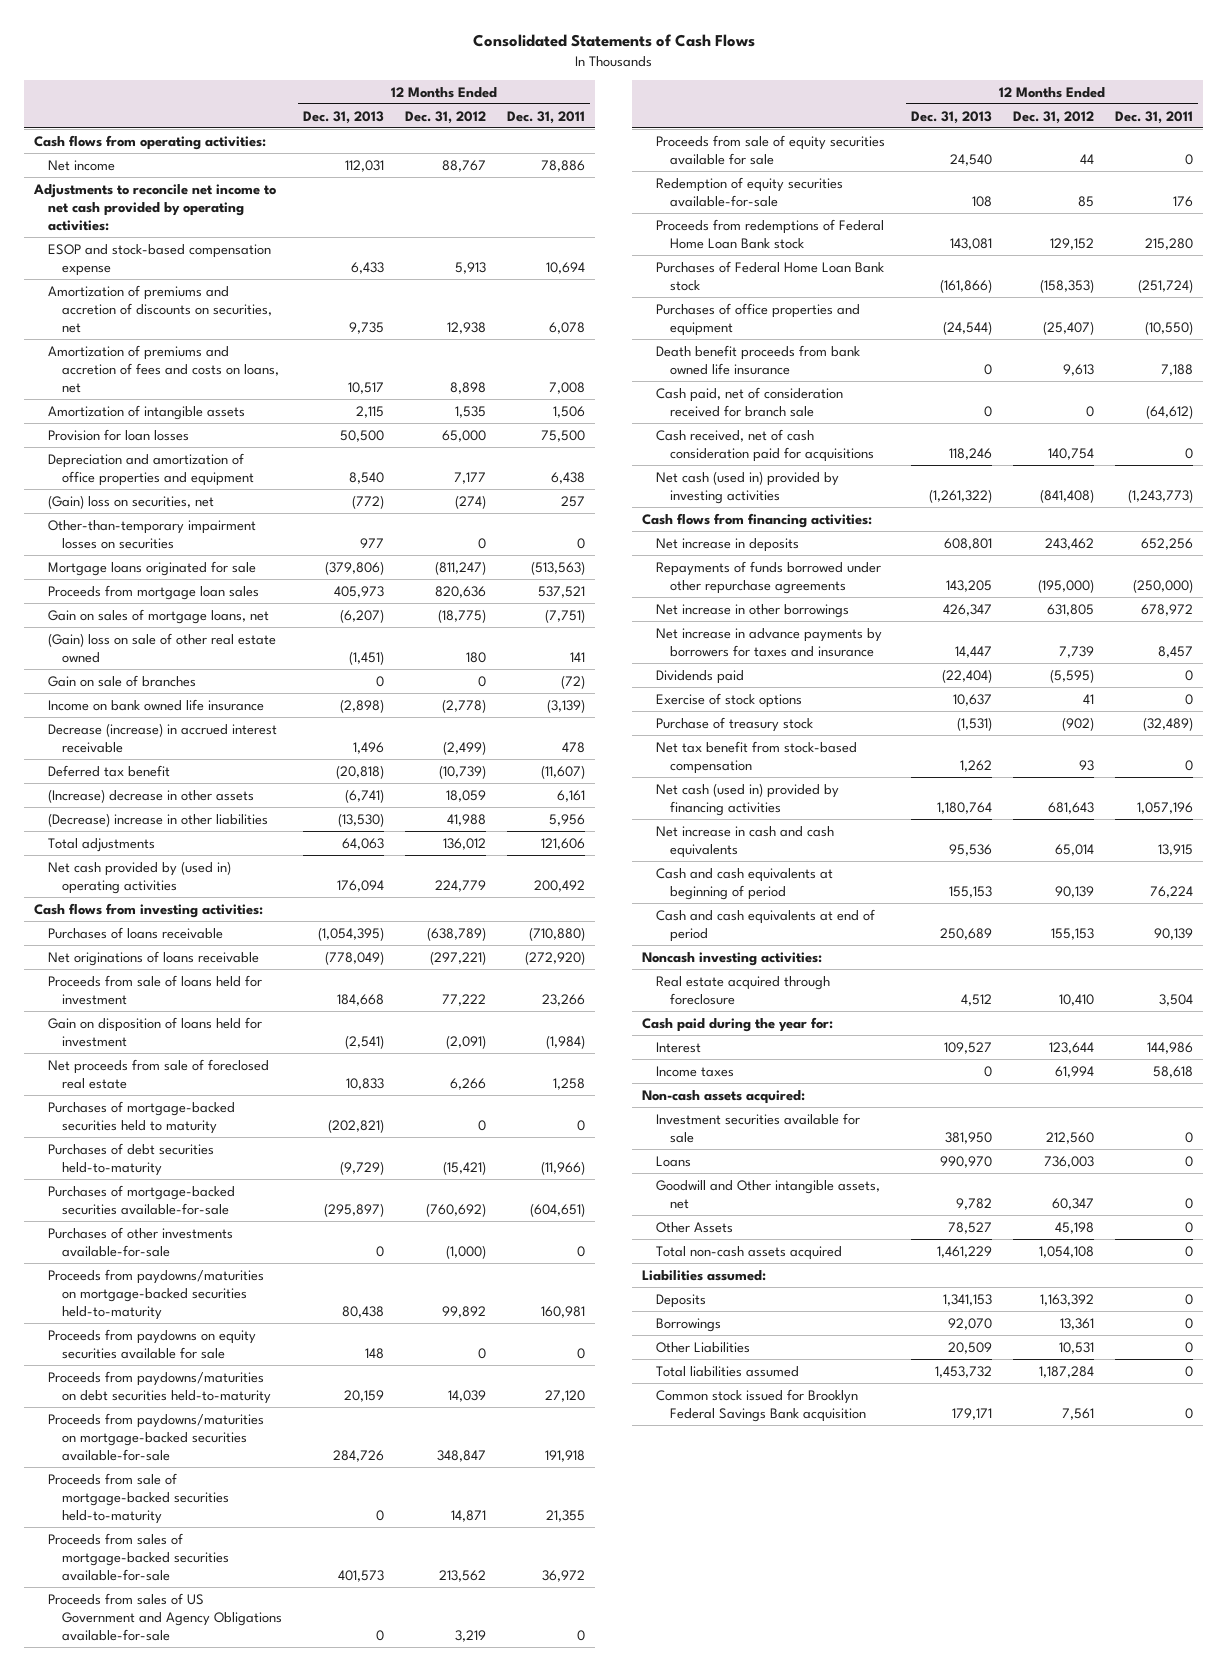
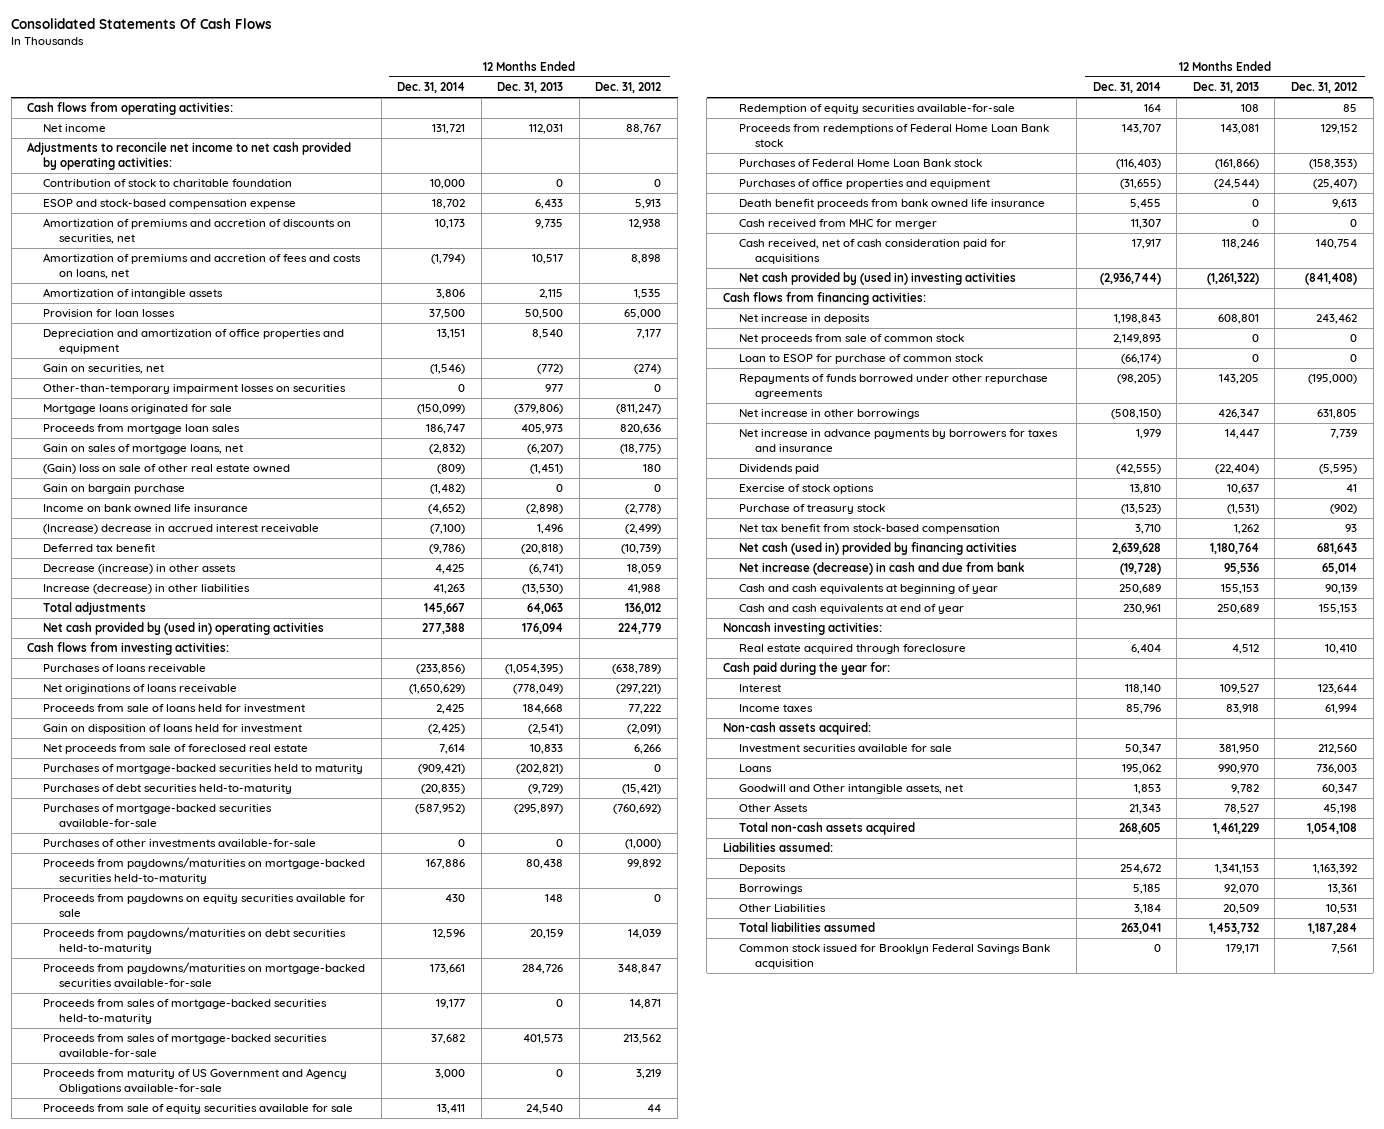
- Consolidated Statements of Cash Flows
+ Consolidated Statements Of Cash Flows
- | 12 Months Ended Dec. 31, 2013 | 12 Months Ended Dec. 31, 2012 | 12 Months Ended Dec. 31, 2011
+ | 12 Months Ended Dec. 31, 2014 | 12 Months Ended Dec. 31, 2013 | 12 Months Ended Dec. 31, 2012
+ Contribution of stock to charitable foundation | 10,000 | 0 | 0
- (Gain) loss on securities, net | (772) | (274) | 257
+ Gain on securities, net | (1,546) | (772) | (274)
- Gain on sale of branches | 0 | 0 | (72)
+ Gain on bargain purchase | (1,482) | 0 | 0
- Decrease (increase) in accrued interest receivable | 1,496 | (2,499) | 478
+ (Increase) decrease in accrued interest receivable | (7,100) | 1,496 | (2,499)
- (Increase) decrease in other assets | (6,741) | 18,059 | 6,161
- (Decrease) increase in other liabilities | (13,530) | 41,988 | 5,956
+ Decrease (increase) in other assets | 4,425 | (6,741) | 18,059
+ Increase (decrease) in other liabilities | 41,263 | (13,530) | 41,988
- Proceeds from sale of mortgage-backed securities held-to-maturity | 0 | 14,871 | 21,355
+ Proceeds from sales of mortgage-backed securities held-to-maturity | 19,177 | 0 | 14,871
- Proceeds from sales of US Government and Agency Obligations available-for-sale | 0 | 3,219 | 0
+ Proceeds from maturity of US Government and Agency Obligations available-for-sale | 3,000 | 0 | 3,219
- Cash paid, net of consideration received for branch sale | 0 | 0 | (64,612)
+ Cash received from MHC for merger | 11,307 | 0 | 0
- Net cash (used in) provided by investing activities | (1,261,322) | (841,408) | (1,243,773)
+ Net cash provided by (used in) investing activities | (2,936,744) | (1,261,322) | (841,408)
+ Net proceeds from sale of common stock | 2,149,893 | 0 | 0
+ Loan to ESOP for purchase of common stock | (66,174) | 0 | 0
- Net increase in cash and cash equivalents | 95,536 | 65,014 | 13,915
- Cash and cash equivalents at beginning of period | 155,153 | 90,139 | 76,224
- Cash and cash equivalents at end of period | 250,689 | 155,153 | 90,139
+ Net increase (decrease) in cash and due from bank | (19,728) | 95,536 | 65,014
+ Cash and cash equivalents at beginning of year | 250,689 | 155,153 | 90,139
+ Cash and cash equivalents at end of year | 230,961 | 250,689 | 155,153
- Income taxes | 0 | 61,994 | 58,618
+ Income taxes | 85,796 | 83,918 | 61,994

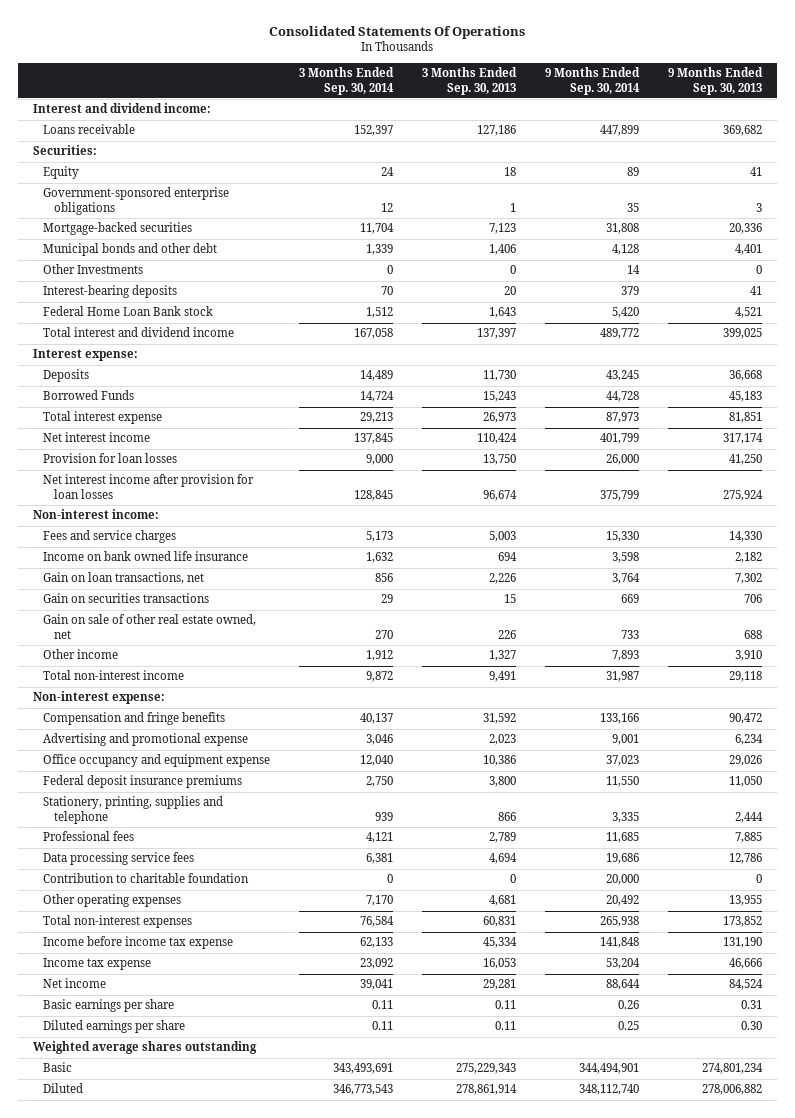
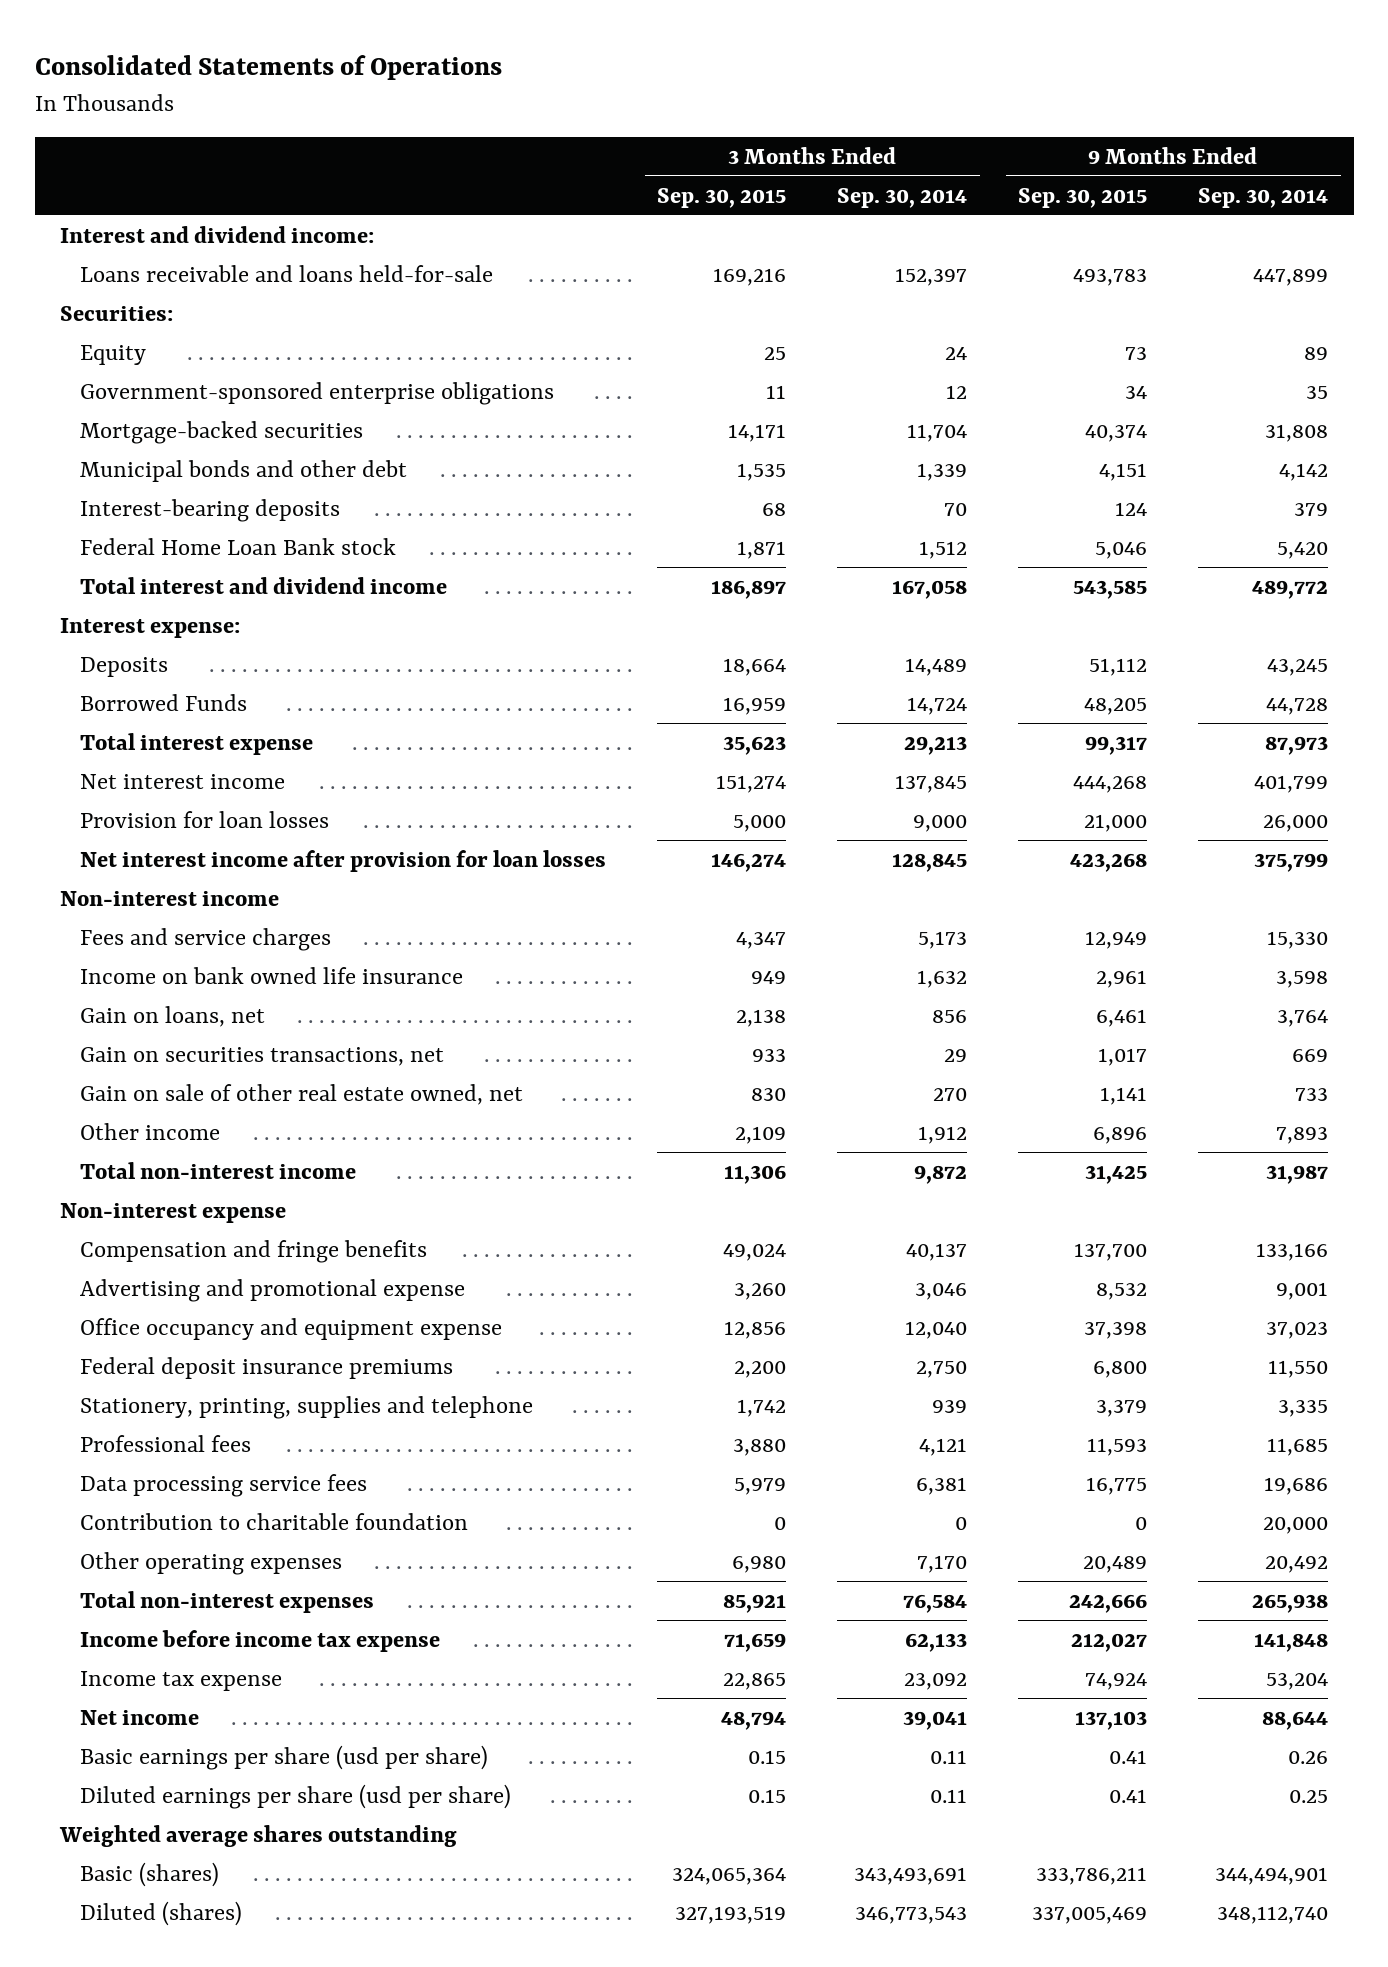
- Consolidated Statements Of Operations
+ Consolidated Statements of Operations
- | 3 Months Ended Sep. 30, 2014 | 3 Months Ended Sep. 30, 2013 | 9 Months Ended Sep. 30, 2014 | 9 Months Ended Sep. 30, 2013
+ | 3 Months Ended Sep. 30, 2015 | 3 Months Ended Sep. 30, 2014 | 9 Months Ended Sep. 30, 2015 | 9 Months Ended Sep. 30, 2014
- Loans receivable | 152,397 | 127,186 | 447,899 | 369,682
+ Loans receivable and loans held-for-sale | 169,216 | 152,397 | 493,783 | 447,899
- Municipal bonds and other debt | 1,339 | 1,406 | 4,128 | 4,401
- Other Investments | 0 | 0 | 14 | 0
+ Municipal bonds and other debt | 1,535 | 1,339 | 4,151 | 4,142
- Non-interest income:
+ Non-interest income
- Gain on loan transactions, net | 856 | 2,226 | 3,764 | 7,302
- Gain on securities transactions | 29 | 15 | 669 | 706
+ Gain on loans, net | 2,138 | 856 | 6,461 | 3,764
+ Gain on securities transactions, net | 933 | 29 | 1,017 | 669
- Non-interest expense:
+ Non-interest expense
- Basic earnings per share | 0.11 | 0.11 | 0.26 | 0.31
- Diluted earnings per share | 0.11 | 0.11 | 0.25 | 0.30
+ Basic earnings per share (usd per share) | 0.15 | 0.11 | 0.41 | 0.26
+ Diluted earnings per share (usd per share) | 0.15 | 0.11 | 0.41 | 0.25
- Basic | 343,493,691 | 275,229,343 | 344,494,901 | 274,801,234
- Diluted | 346,773,543 | 278,861,914 | 348,112,740 | 278,006,882
+ Basic (shares) | 324,065,364 | 343,493,691 | 333,786,211 | 344,494,901
+ Diluted (shares) | 327,193,519 | 346,773,543 | 337,005,469 | 348,112,740

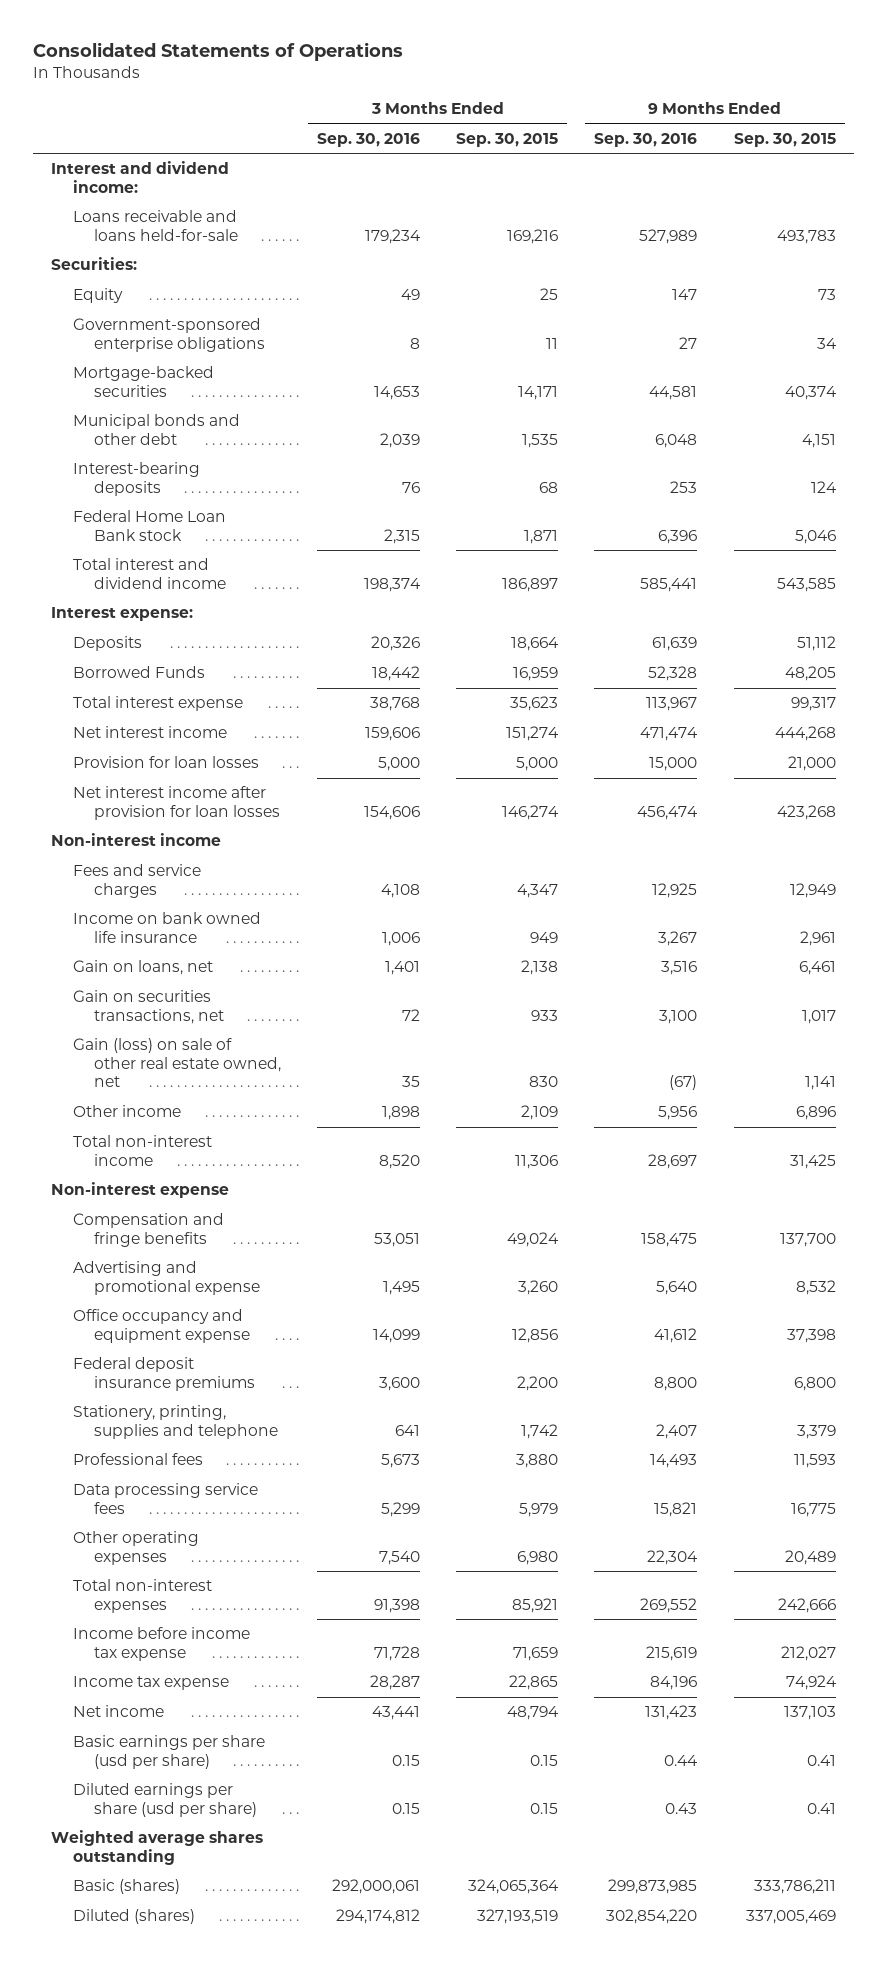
- | 3 Months Ended Sep. 30, 2015 | 3 Months Ended Sep. 30, 2014 | 9 Months Ended Sep. 30, 2015 | 9 Months Ended Sep. 30, 2014
+ | 3 Months Ended Sep. 30, 2016 | 3 Months Ended Sep. 30, 2015 | 9 Months Ended Sep. 30, 2016 | 9 Months Ended Sep. 30, 2015
- Gain on sale of other real estate owned, net | 830 | 270 | 1,141 | 733
+ Gain (loss) on sale of other real estate owned, net | 35 | 830 | (67) | 1,141
- Contribution to charitable foundation | 0 | 0 | 0 | 20,000

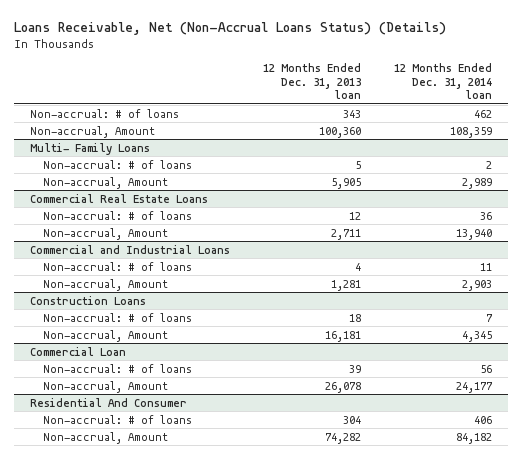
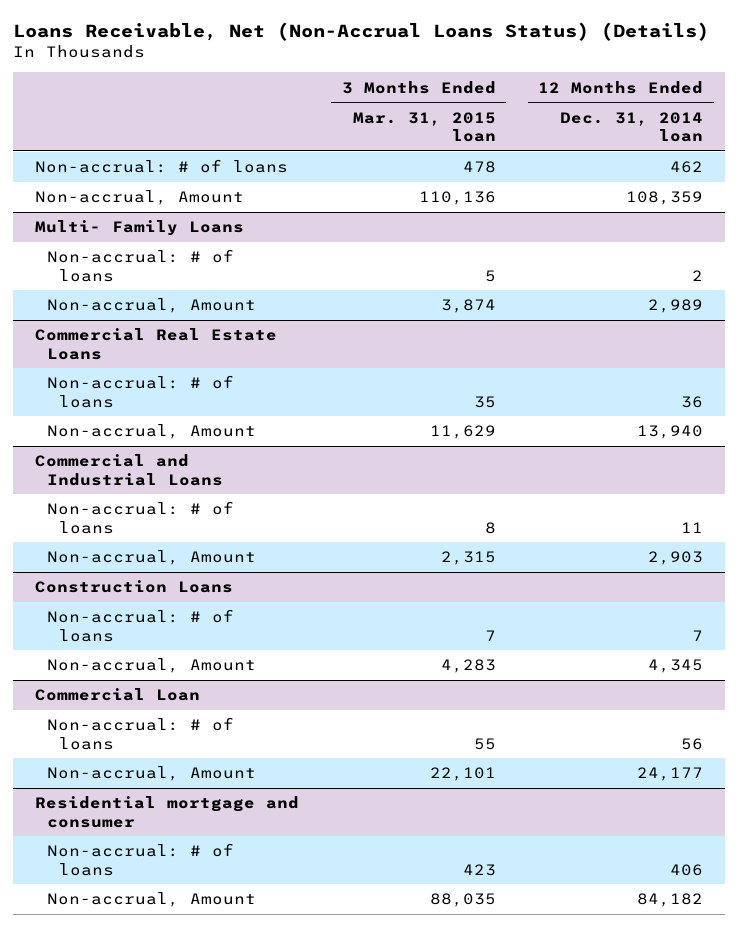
- | 12 Months Ended Dec. 31, 2013 loan | 12 Months Ended Dec. 31, 2014 loan
+ | 3 Months Ended Mar. 31, 2015 loan | 12 Months Ended Dec. 31, 2014 loan
- Residential And Consumer
+ Residential mortgage and consumer

